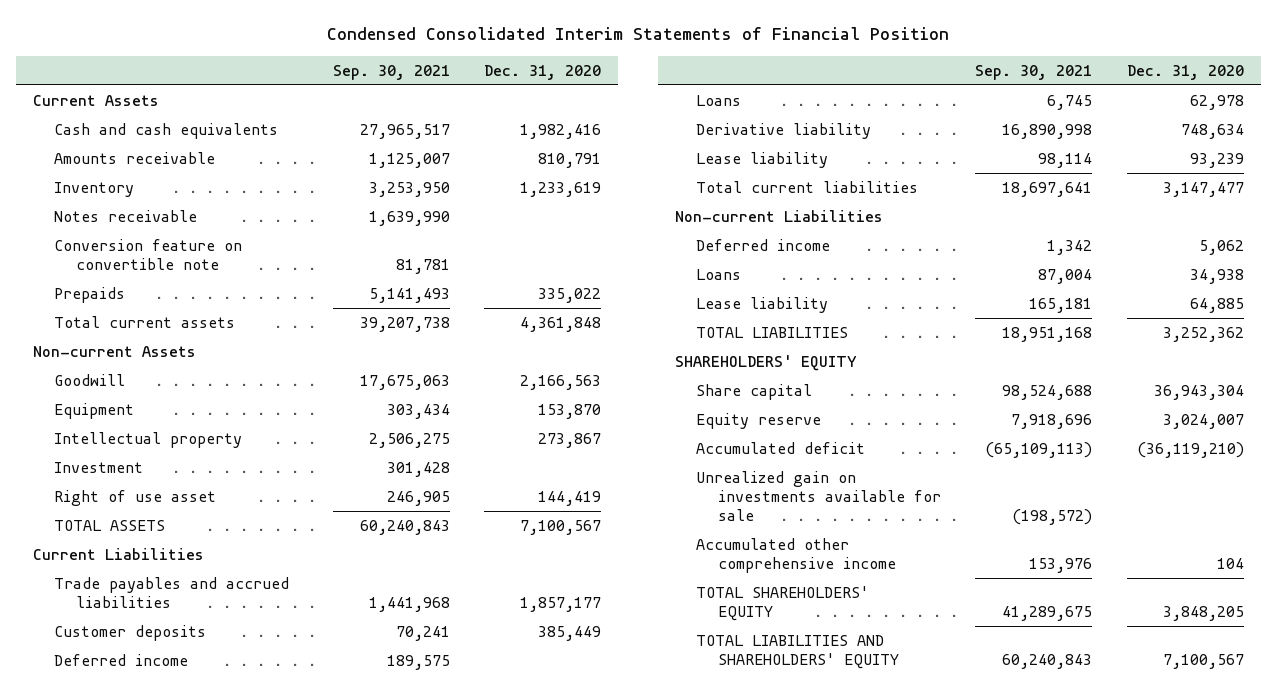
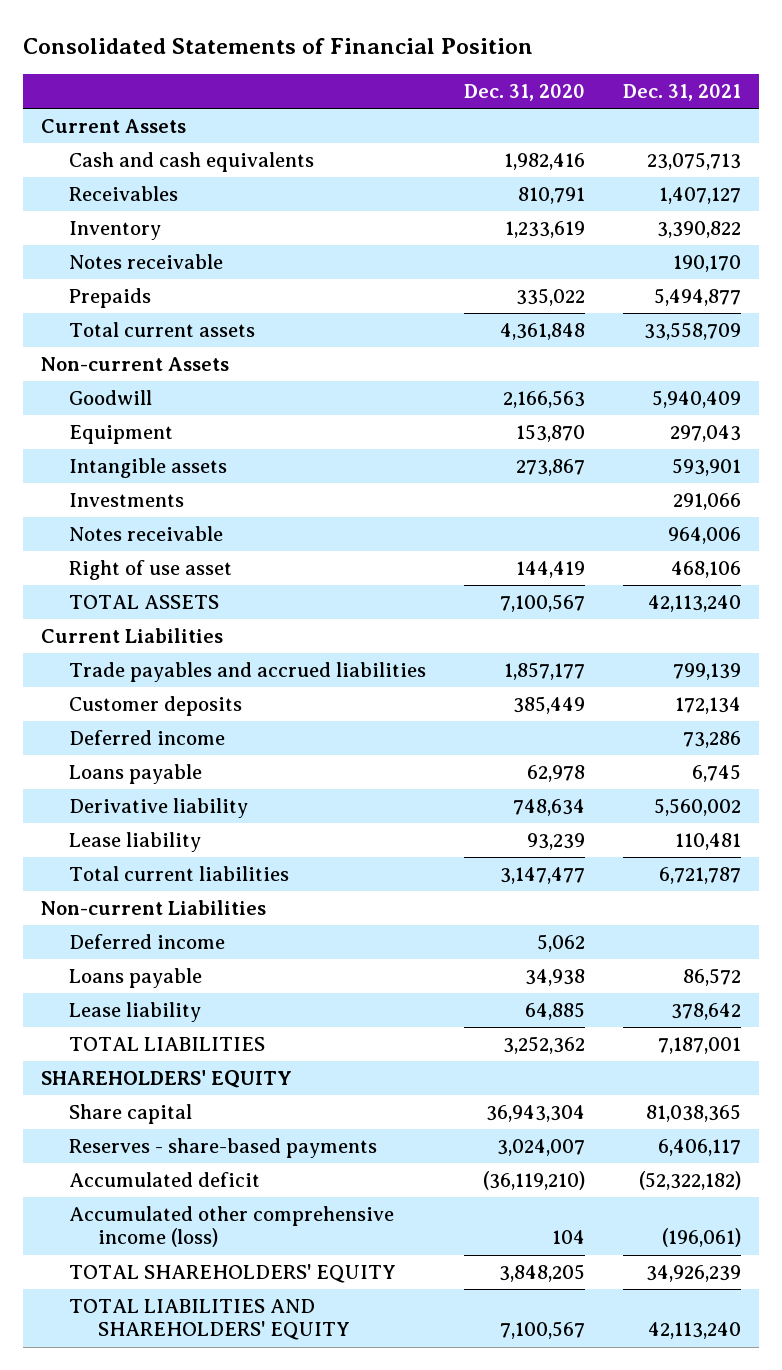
- Condensed Consolidated Interim Statements of Financial Position
+ Consolidated Statements of Financial Position
- | Sep. 30, 2021 | Dec. 31, 2020
+ | Dec. 31, 2020 | Dec. 31, 2021
- Amounts receivable | 1,125,007 | 810,791
+ Receivables | 810,791 | 1,407,127
- Conversion feature on convertible note | 81,781 |
- Intellectual property | 2,506,275 | 273,867
- Investment | 301,428 |
+ Intangible assets | 273,867 | 593,901
+ Investments | | 291,066
+ Notes receivable | | 964,006
- Loans | 6,745 | 62,978
+ Loans payable | 62,978 | 6,745
- Loans | 87,004 | 34,938
+ Loans payable | 34,938 | 86,572
- Equity reserve | 7,918,696 | 3,024,007
+ Reserves - share-based payments | 3,024,007 | 6,406,117
- Unrealized gain on investments available for sale | (198,572) |
- Accumulated other comprehensive income | 153,976 | 104
+ Accumulated other comprehensive income (loss) | 104 | (196,061)

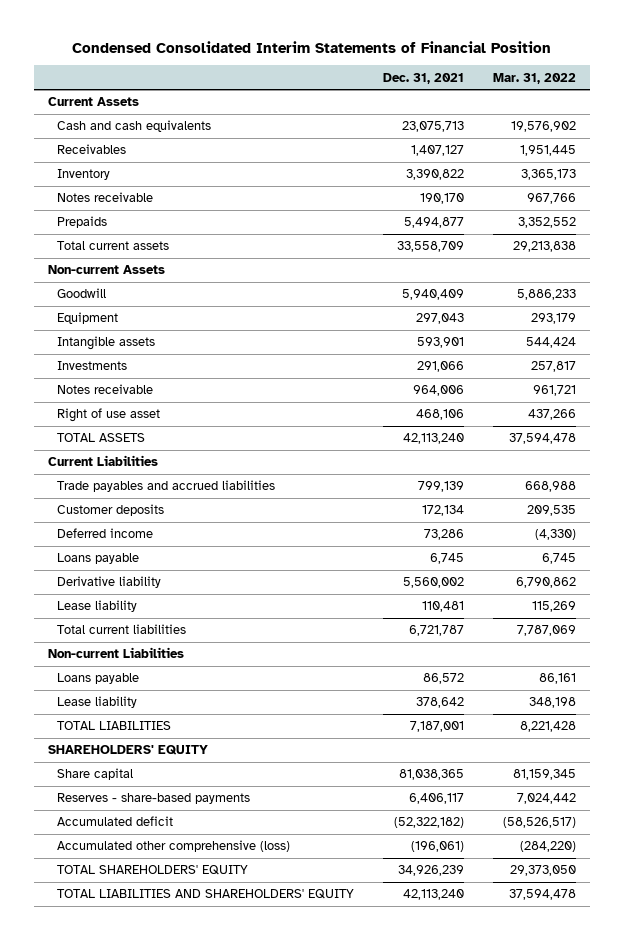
- Consolidated Statements of Financial Position
+ Condensed Consolidated Interim Statements of Financial Position
- | Dec. 31, 2020 | Dec. 31, 2021
+ | Dec. 31, 2021 | Mar. 31, 2022
- Deferred income | 5,062 |
- Accumulated other comprehensive income (loss) | 104 | (196,061)
+ Accumulated other comprehensive (loss) | (196,061) | (284,220)

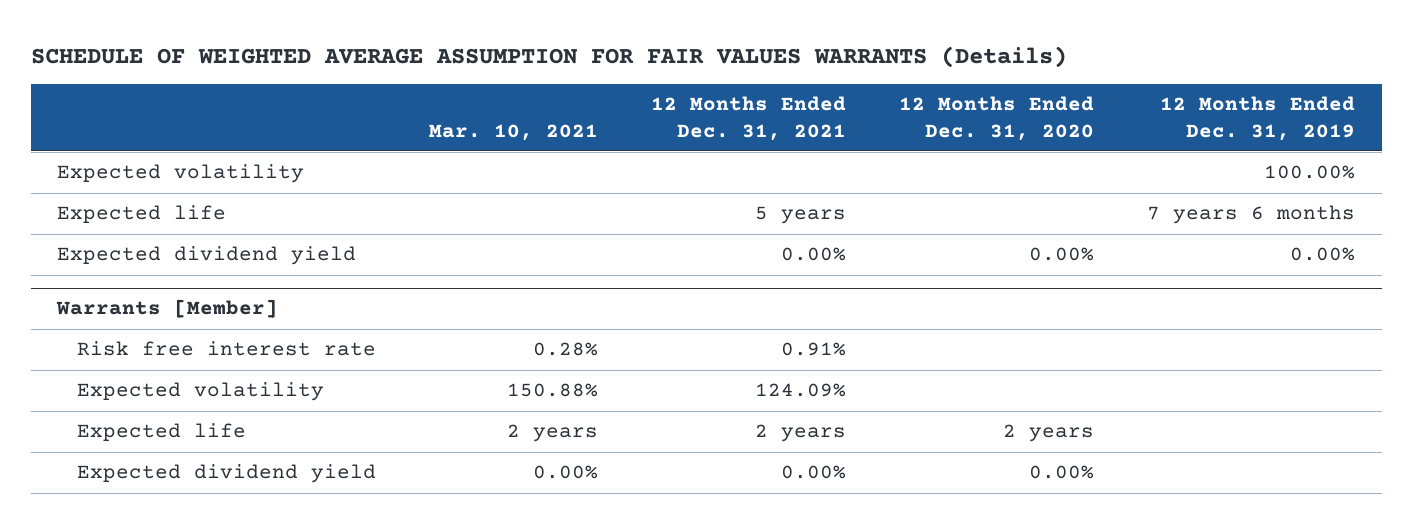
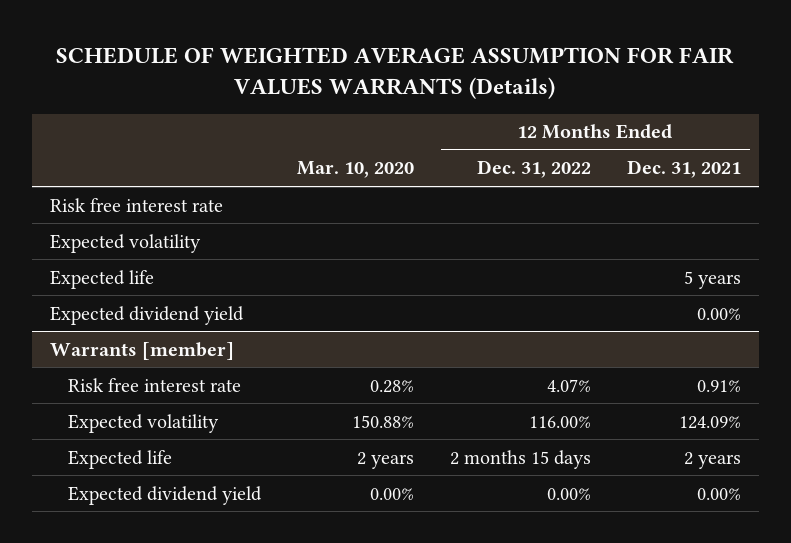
- | Mar. 10, 2021 | 12 Months Ended Dec. 31, 2021 | 12 Months Ended Dec. 31, 2020 | 12 Months Ended Dec. 31, 2019
+ | Mar. 10, 2020 | 12 Months Ended Dec. 31, 2022 | 12 Months Ended Dec. 31, 2021
+ Risk free interest rate
- Warrants [Member]
+ Warrants [member]

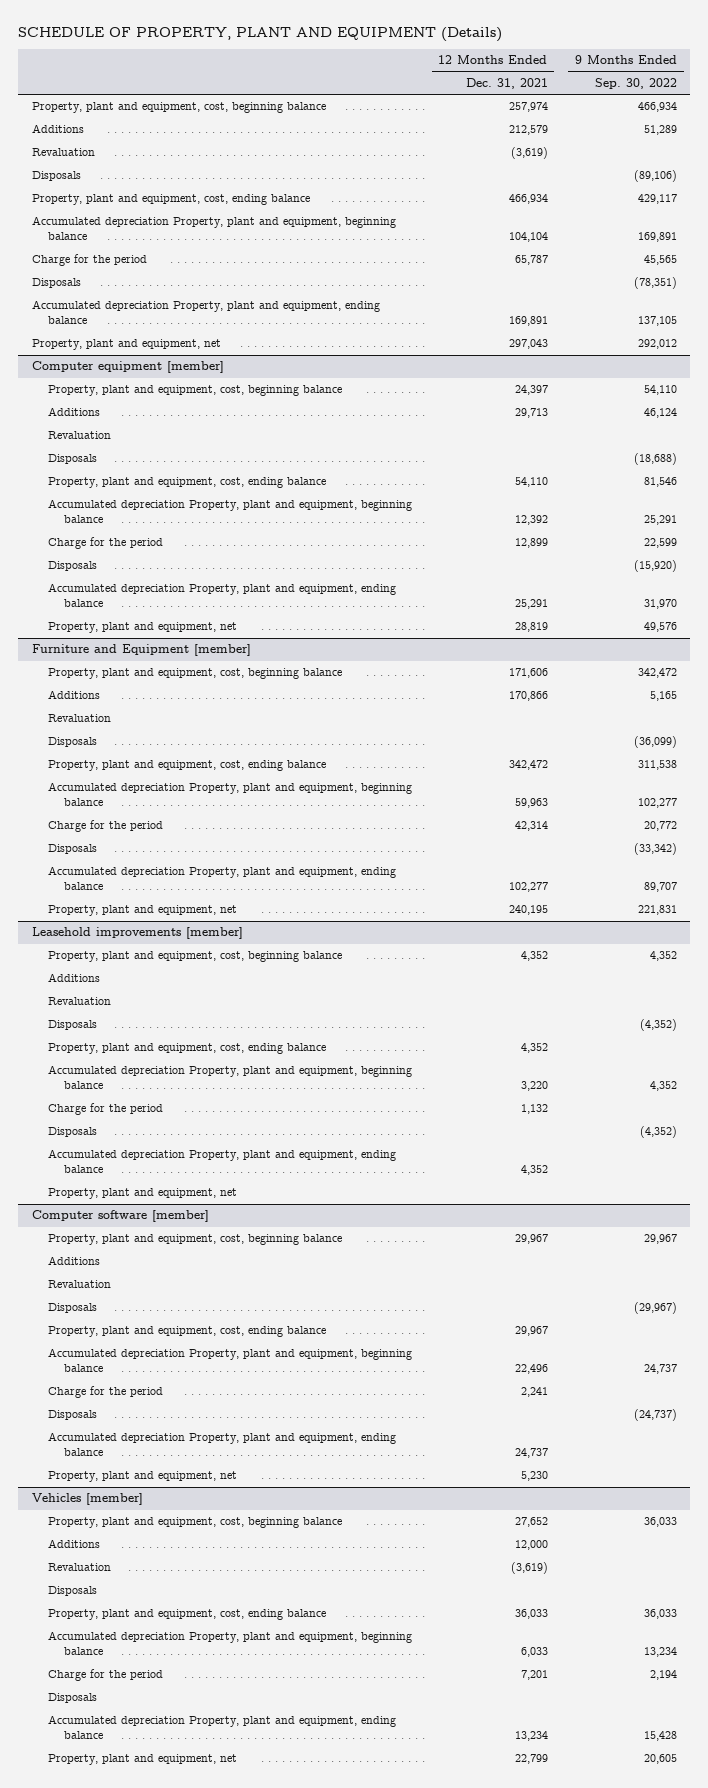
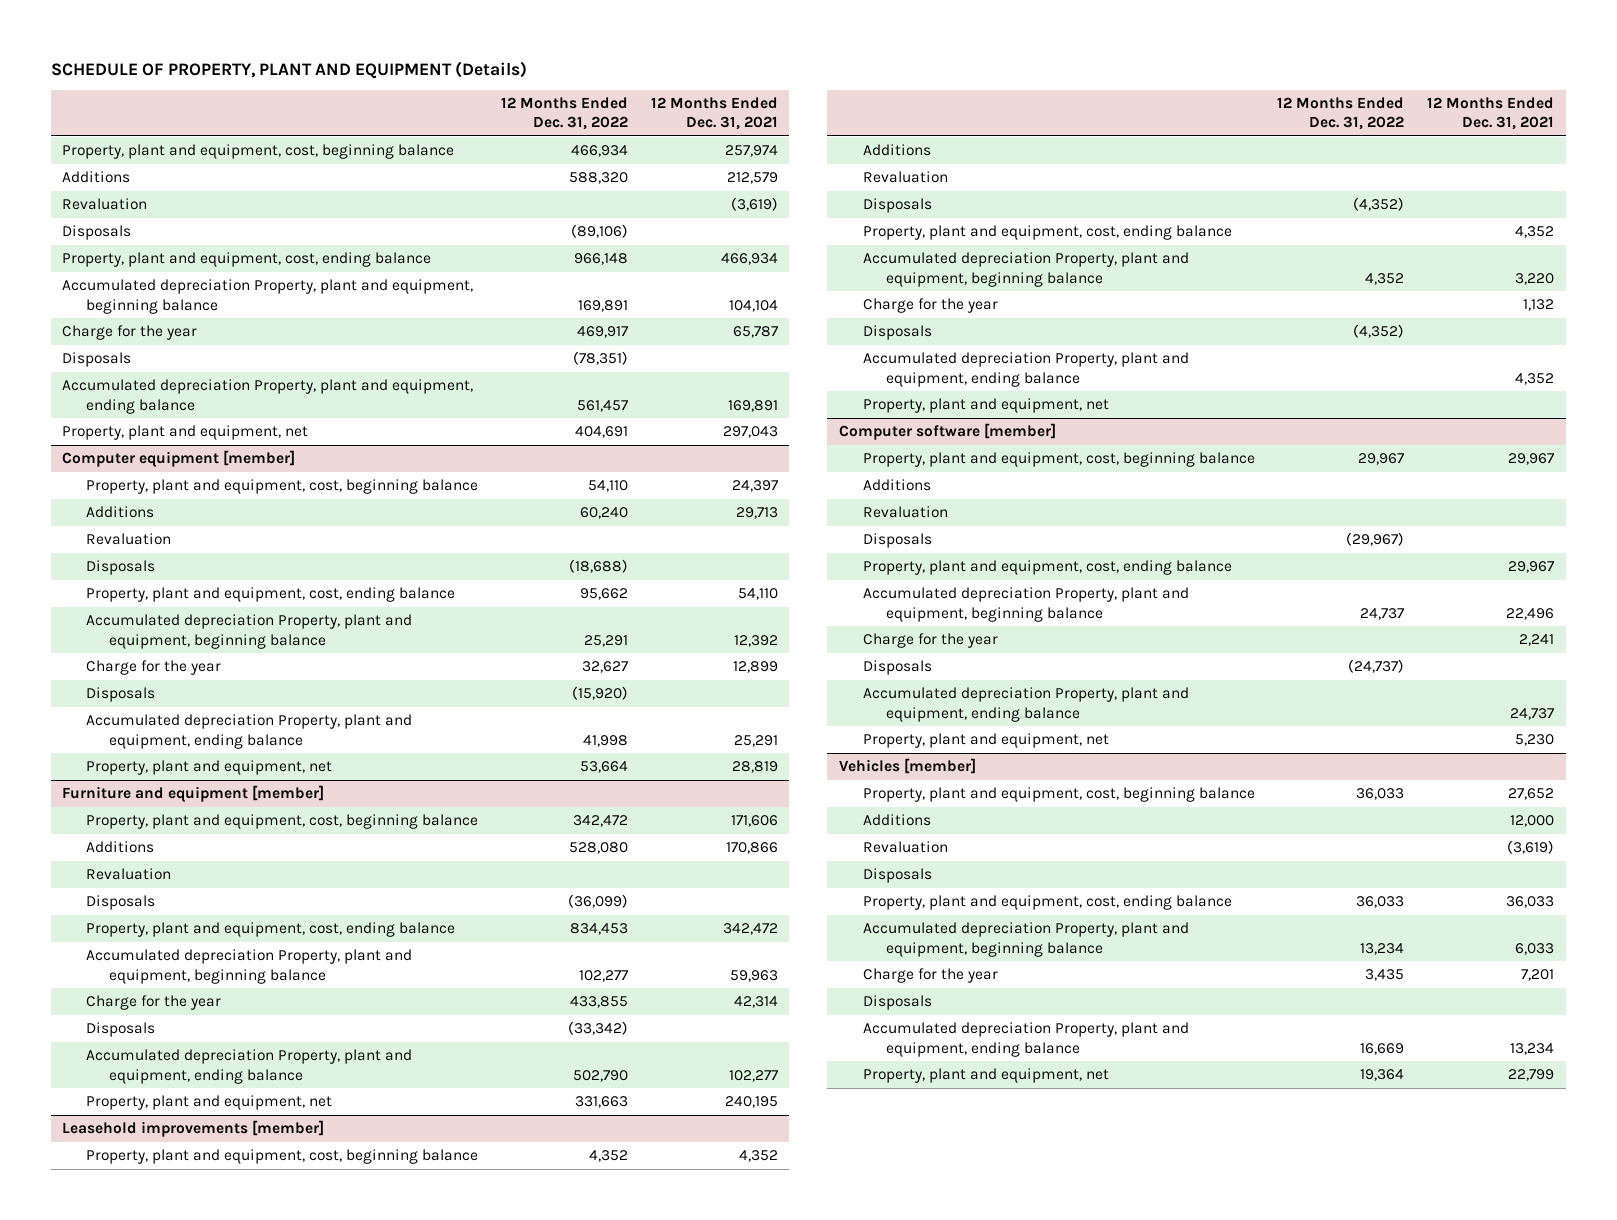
- | 12 Months Ended Dec. 31, 2021 | 9 Months Ended Sep. 30, 2022
+ | 12 Months Ended Dec. 31, 2022 | 12 Months Ended Dec. 31, 2021
- Charge for the period | 65,787 | 45,565
+ Charge for the year | 469,917 | 65,787
@ Computer equipment [member]
- Charge for the period | 12,899 | 22,599
+ Charge for the year | 32,627 | 12,899
- Furniture and Equipment [member]
+ Furniture and equipment [member]
- Charge for the period | 42,314 | 20,772
+ Charge for the year | 433,855 | 42,314
@ Leasehold improvements [member]
- Charge for the period | 1,132 |
+ Charge for the year | | 1,132
@ Computer software [member]
- Charge for the period | 2,241 |
+ Charge for the year | | 2,241
@ Vehicles [member]
- Charge for the period | 7,201 | 2,194
+ Charge for the year | 3,435 | 7,201

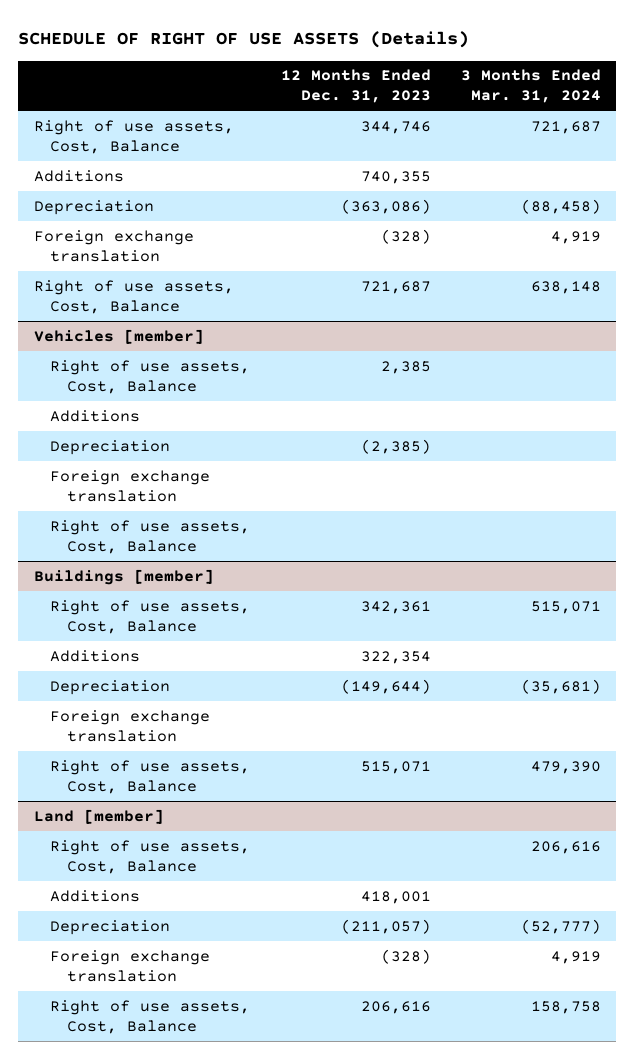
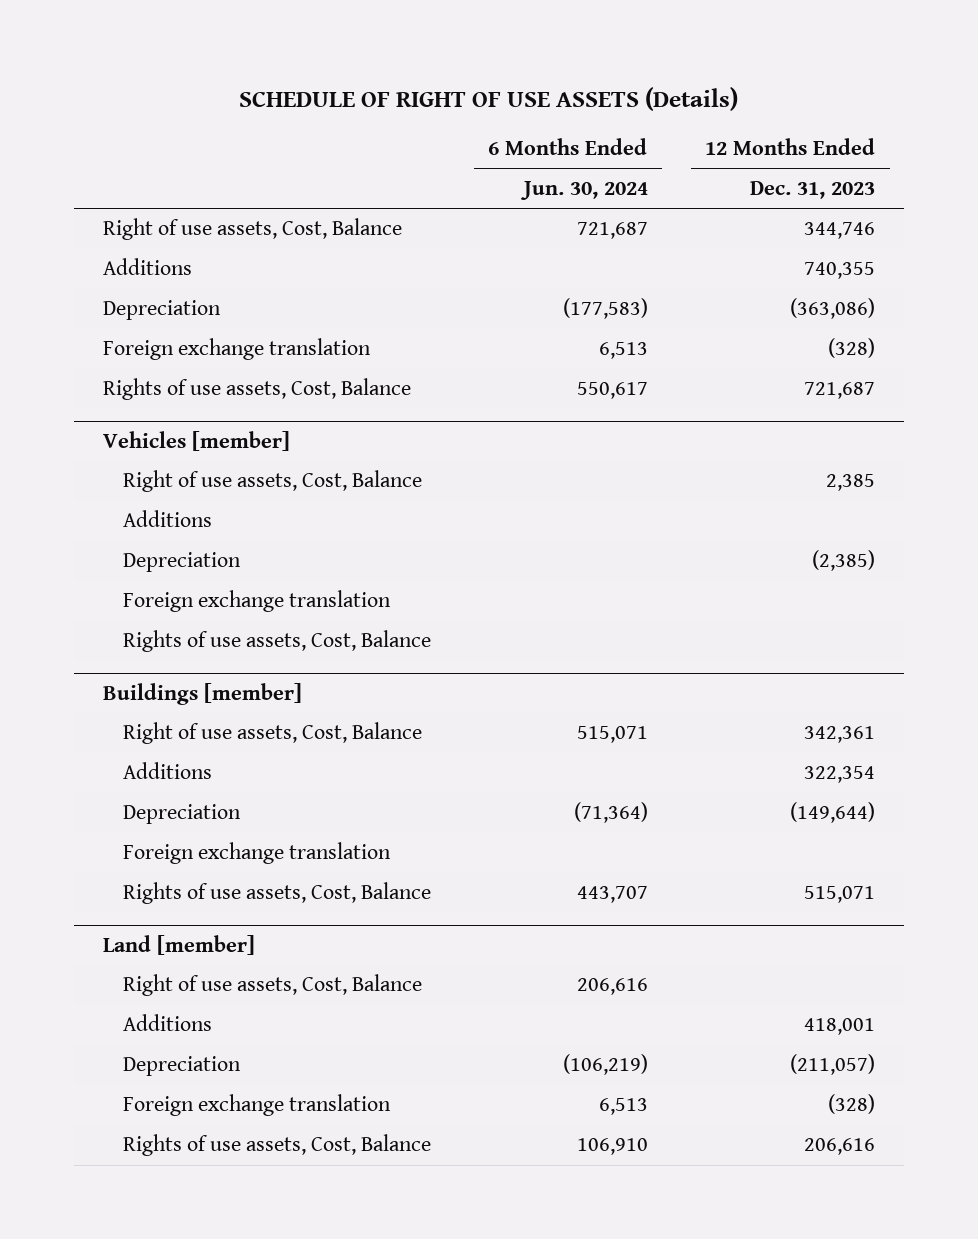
- | 12 Months Ended Dec. 31, 2023 | 3 Months Ended Mar. 31, 2024
+ | 6 Months Ended Jun. 30, 2024 | 12 Months Ended Dec. 31, 2023
- Right of use assets, Cost, Balance | 721,687 | 638,148
+ Rights of use assets, Cost, Balance | 550,617 | 721,687
@ Vehicles [member]
- Right of use assets, Cost, Balance
+ Rights of use assets, Cost, Balance
@ Buildings [member]
- Right of use assets, Cost, Balance | 515,071 | 479,390
+ Rights of use assets, Cost, Balance | 443,707 | 515,071
@ Land [member]
- Right of use assets, Cost, Balance | 206,616 | 158,758
+ Rights of use assets, Cost, Balance | 106,910 | 206,616

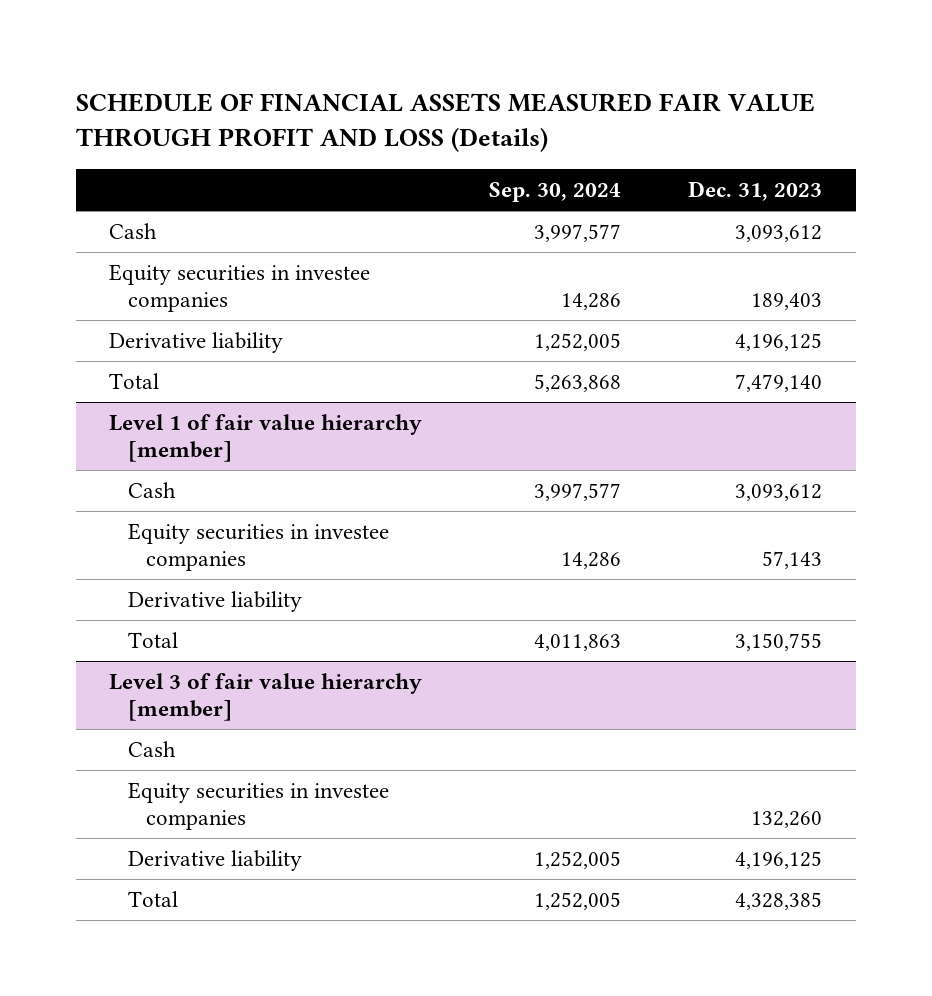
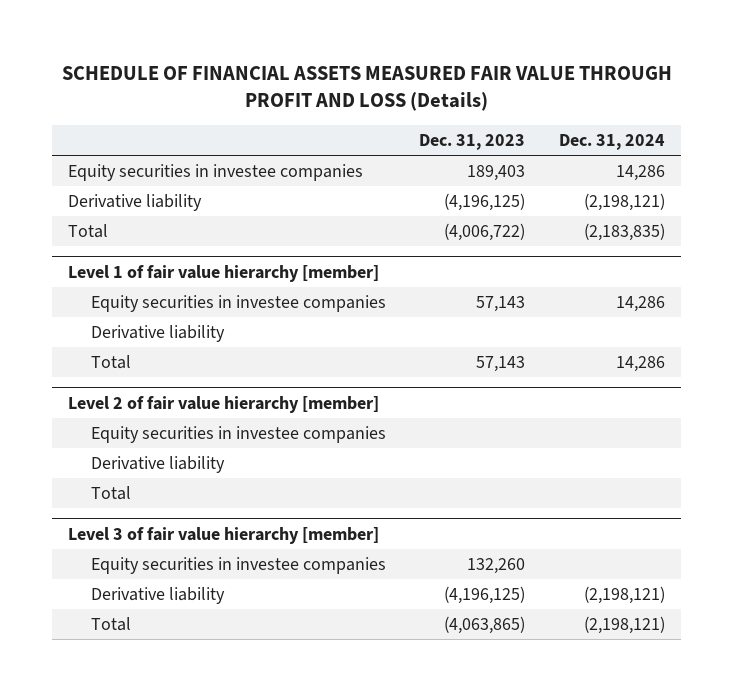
- | Sep. 30, 2024 | Dec. 31, 2023
+ | Dec. 31, 2023 | Dec. 31, 2024
- Cash | 3,997,577 | 3,093,612
- Derivative liability | 1,252,005 | 4,196,125
- Total | 5,263,868 | 7,479,140
+ Derivative liability | (4,196,125) | (2,198,121)
+ Total | (4,006,722) | (2,183,835)
@ Level 1 of fair value hierarchy [member]
- Cash | 3,997,577 | 3,093,612
- Total | 4,011,863 | 3,150,755
+ Total | 57,143 | 14,286
+ Level 2 of fair value hierarchy [member]
+ Equity securities in investee companies
+ Derivative liability
+ Total
@ Level 3 of fair value hierarchy [member]
- Cash
- Derivative liability | 1,252,005 | 4,196,125
- Total | 1,252,005 | 4,328,385
+ Derivative liability | (4,196,125) | (2,198,121)
+ Total | (4,063,865) | (2,198,121)

